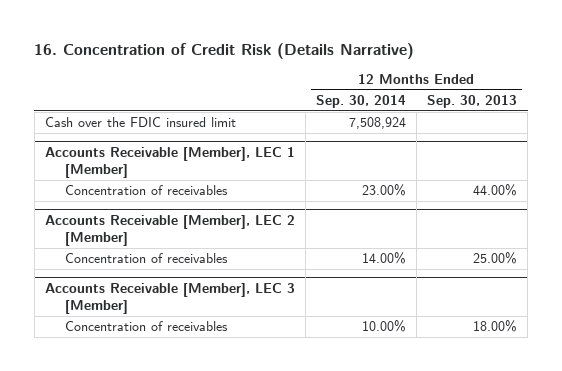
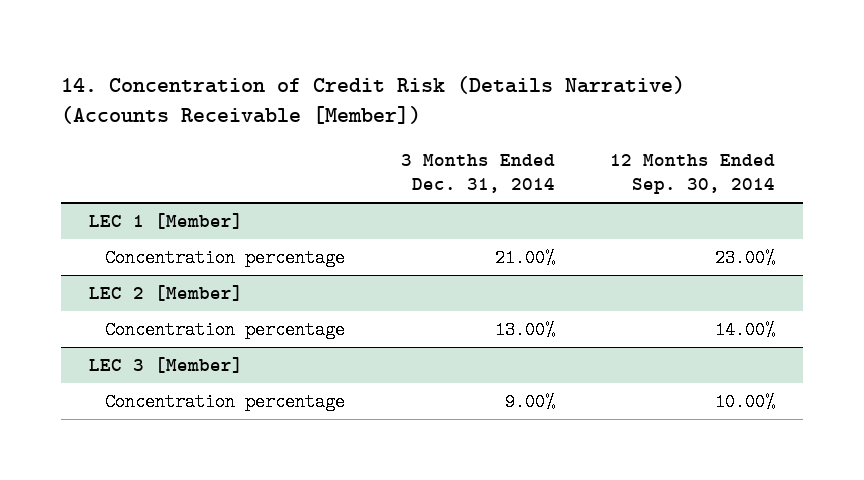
- 16. Concentration of Credit Risk (Details Narrative)
+ 14. Concentration of Credit Risk (Details Narrative) (Accounts Receivable [Member])
- | 12 Months Ended Sep. 30, 2014 | 12 Months Ended Sep. 30, 2013
+ | 3 Months Ended Dec. 31, 2014 | 12 Months Ended Sep. 30, 2014
- Cash over the FDIC insured limit | 7,508,924 |
- Accounts Receivable [Member], LEC 1 [Member]
- Concentration of receivables | 23.00% | 44.00%
- Accounts Receivable [Member], LEC 2 [Member]
- Concentration of receivables | 14.00% | 25.00%
- Accounts Receivable [Member], LEC 3 [Member]
- Concentration of receivables | 10.00% | 18.00%
+ LEC 1 [Member]
+ Concentration percentage | 21.00% | 23.00%
+ LEC 2 [Member]
+ Concentration percentage | 13.00% | 14.00%
+ LEC 3 [Member]
+ Concentration percentage | 9.00% | 10.00%

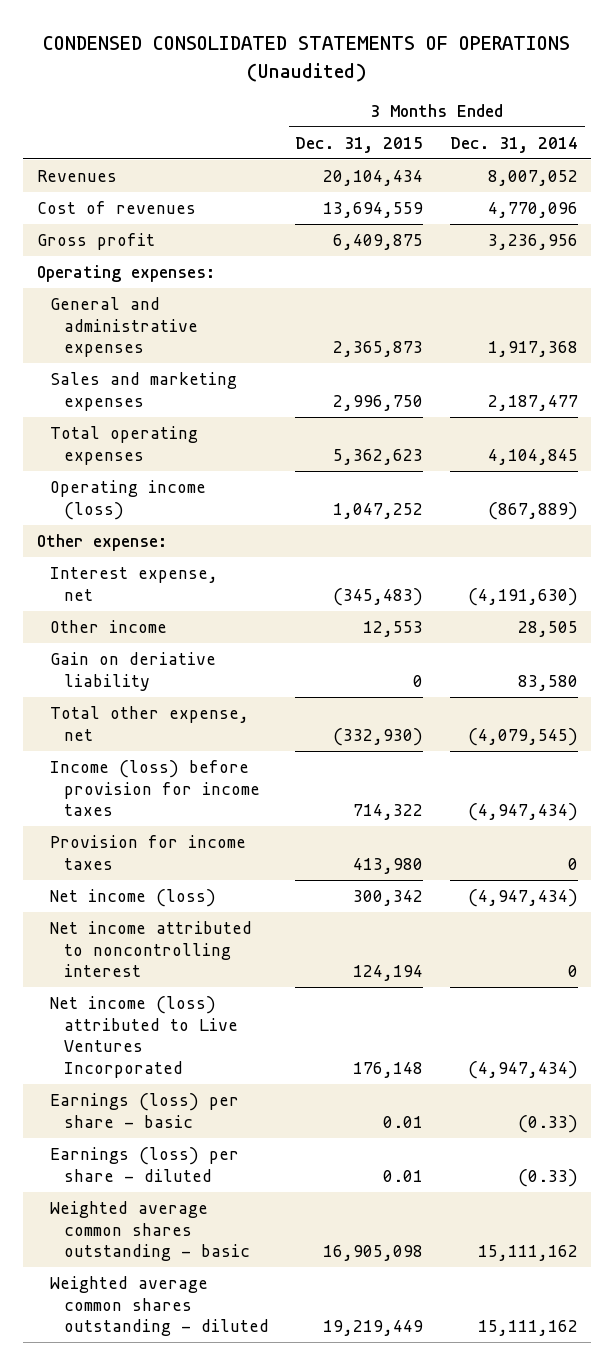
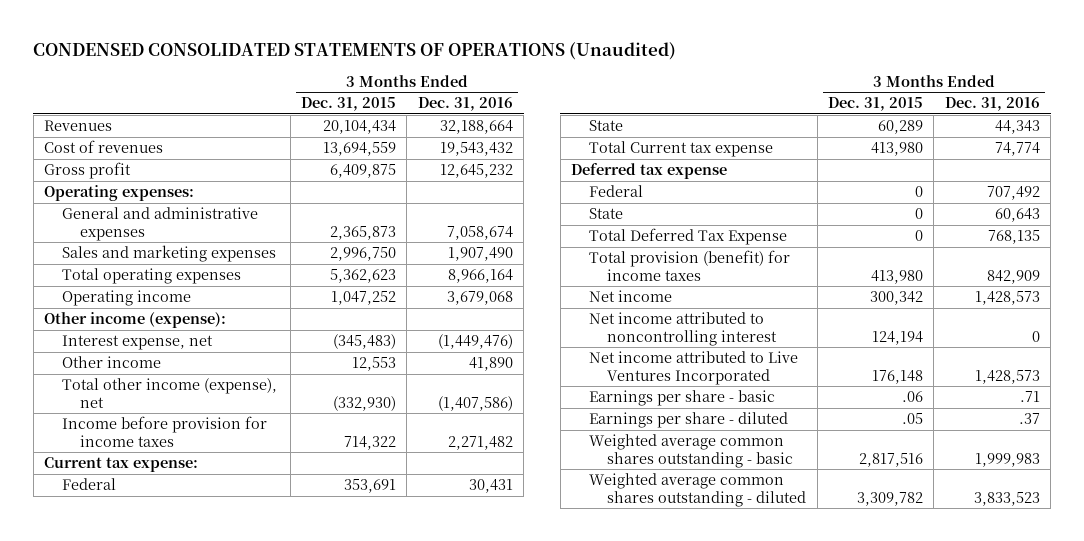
- | 3 Months Ended Dec. 31, 2015 | 3 Months Ended Dec. 31, 2014
+ | 3 Months Ended Dec. 31, 2015 | 3 Months Ended Dec. 31, 2016
- Operating income (loss) | 1,047,252 | (867,889)
- Other expense:
+ Operating income | 1,047,252 | 3,679,068
+ Other income (expense):
- Gain on deriative liability | 0 | 83,580
- Total other expense, net | (332,930) | (4,079,545)
- Income (loss) before provision for income taxes | 714,322 | (4,947,434)
- Provision for income taxes | 413,980 | 0
- Net income (loss) | 300,342 | (4,947,434)
+ Total other income (expense), net | (332,930) | (1,407,586)
+ Income before provision for income taxes | 714,322 | 2,271,482
+ Current tax expense:
+ Federal | 353,691 | 30,431
+ State | 60,289 | 44,343
+ Total Current tax expense | 413,980 | 74,774
+ Deferred tax expense
+ Federal | 0 | 707,492
+ State | 0 | 60,643
+ Total Deferred Tax Expense | 0 | 768,135
+ Total provision (benefit) for income taxes | 413,980 | 842,909
+ Net income | 300,342 | 1,428,573
- Net income (loss) attributed to Live Ventures Incorporated | 176,148 | (4,947,434)
- Earnings (loss) per share - basic | 0.01 | (0.33)
- Earnings (loss) per share - diluted | 0.01 | (0.33)
- Weighted average common shares outstanding - basic | 16,905,098 | 15,111,162
- Weighted average common shares outstanding - diluted | 19,219,449 | 15,111,162
+ Net income attributed to Live Ventures Incorporated | 176,148 | 1,428,573
+ Earnings per share - basic | .06 | .71
+ Earnings per share - diluted | .05 | .37
+ Weighted average common shares outstanding - basic | 2,817,516 | 1,999,983
+ Weighted average common shares outstanding - diluted | 3,309,782 | 3,833,523

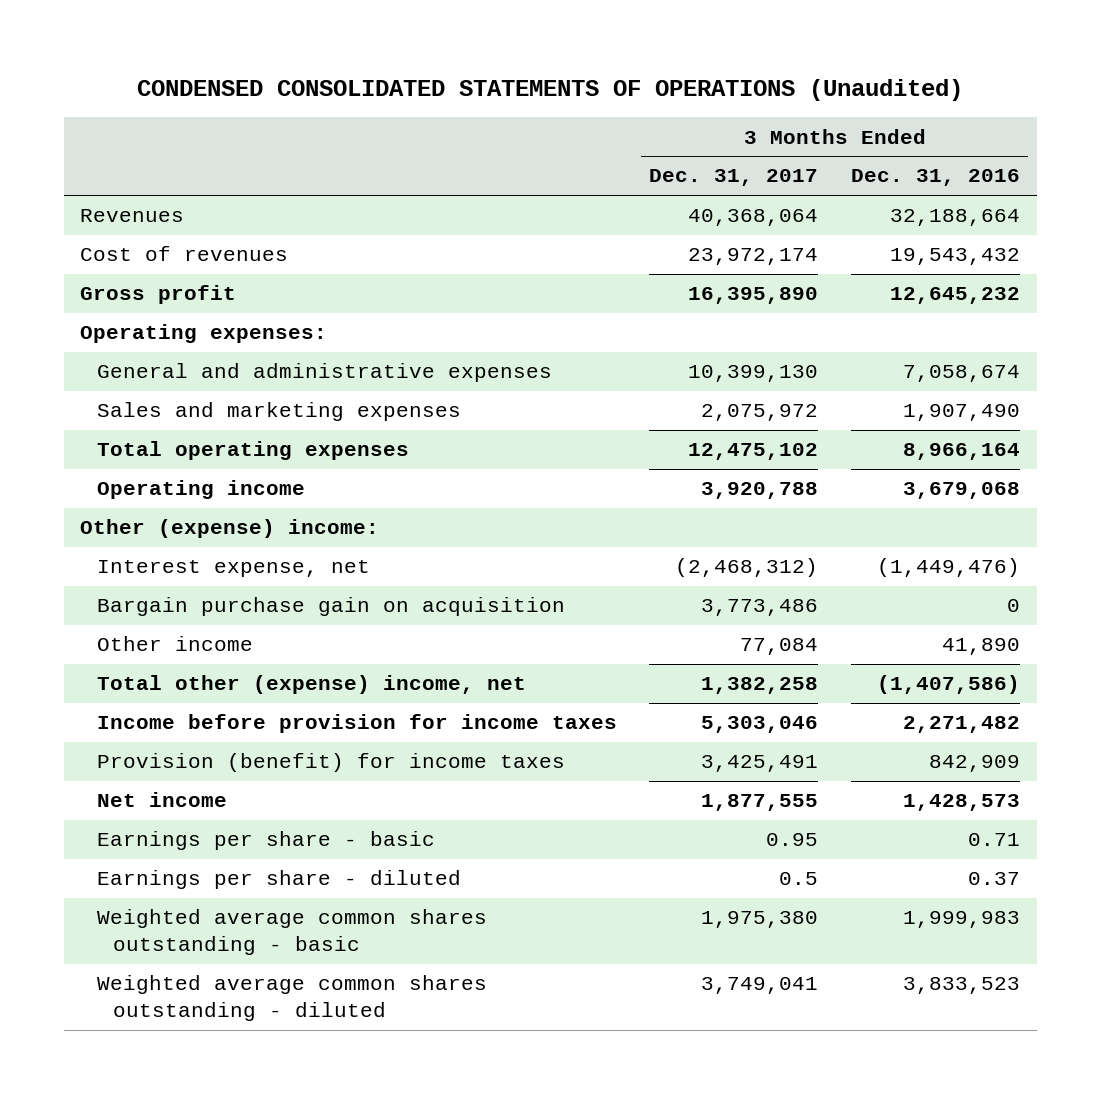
- | 3 Months Ended Dec. 31, 2015 | 3 Months Ended Dec. 31, 2016
+ | 3 Months Ended Dec. 31, 2017 | 3 Months Ended Dec. 31, 2016
- Other income (expense):
+ Other (expense) income:
+ Bargain purchase gain on acquisition | 3,773,486 | 0
- Total other income (expense), net | (332,930) | (1,407,586)
+ Total other (expense) income, net | 1,382,258 | (1,407,586)
- Current tax expense:
- Federal | 353,691 | 30,431
- State | 60,289 | 44,343
- Total Current tax expense | 413,980 | 74,774
- Deferred tax expense
- Federal | 0 | 707,492
- State | 0 | 60,643
- Total Deferred Tax Expense | 0 | 768,135
- Total provision (benefit) for income taxes | 413,980 | 842,909
+ Provision (benefit) for income taxes | 3,425,491 | 842,909
- Net income attributed to noncontrolling interest | 124,194 | 0
- Net income attributed to Live Ventures Incorporated | 176,148 | 1,428,573
- Earnings per share - basic | .06 | .71
- Earnings per share - diluted | .05 | .37
+ Earnings per share - basic | 0.95 | 0.71
+ Earnings per share - diluted | 0.5 | 0.37

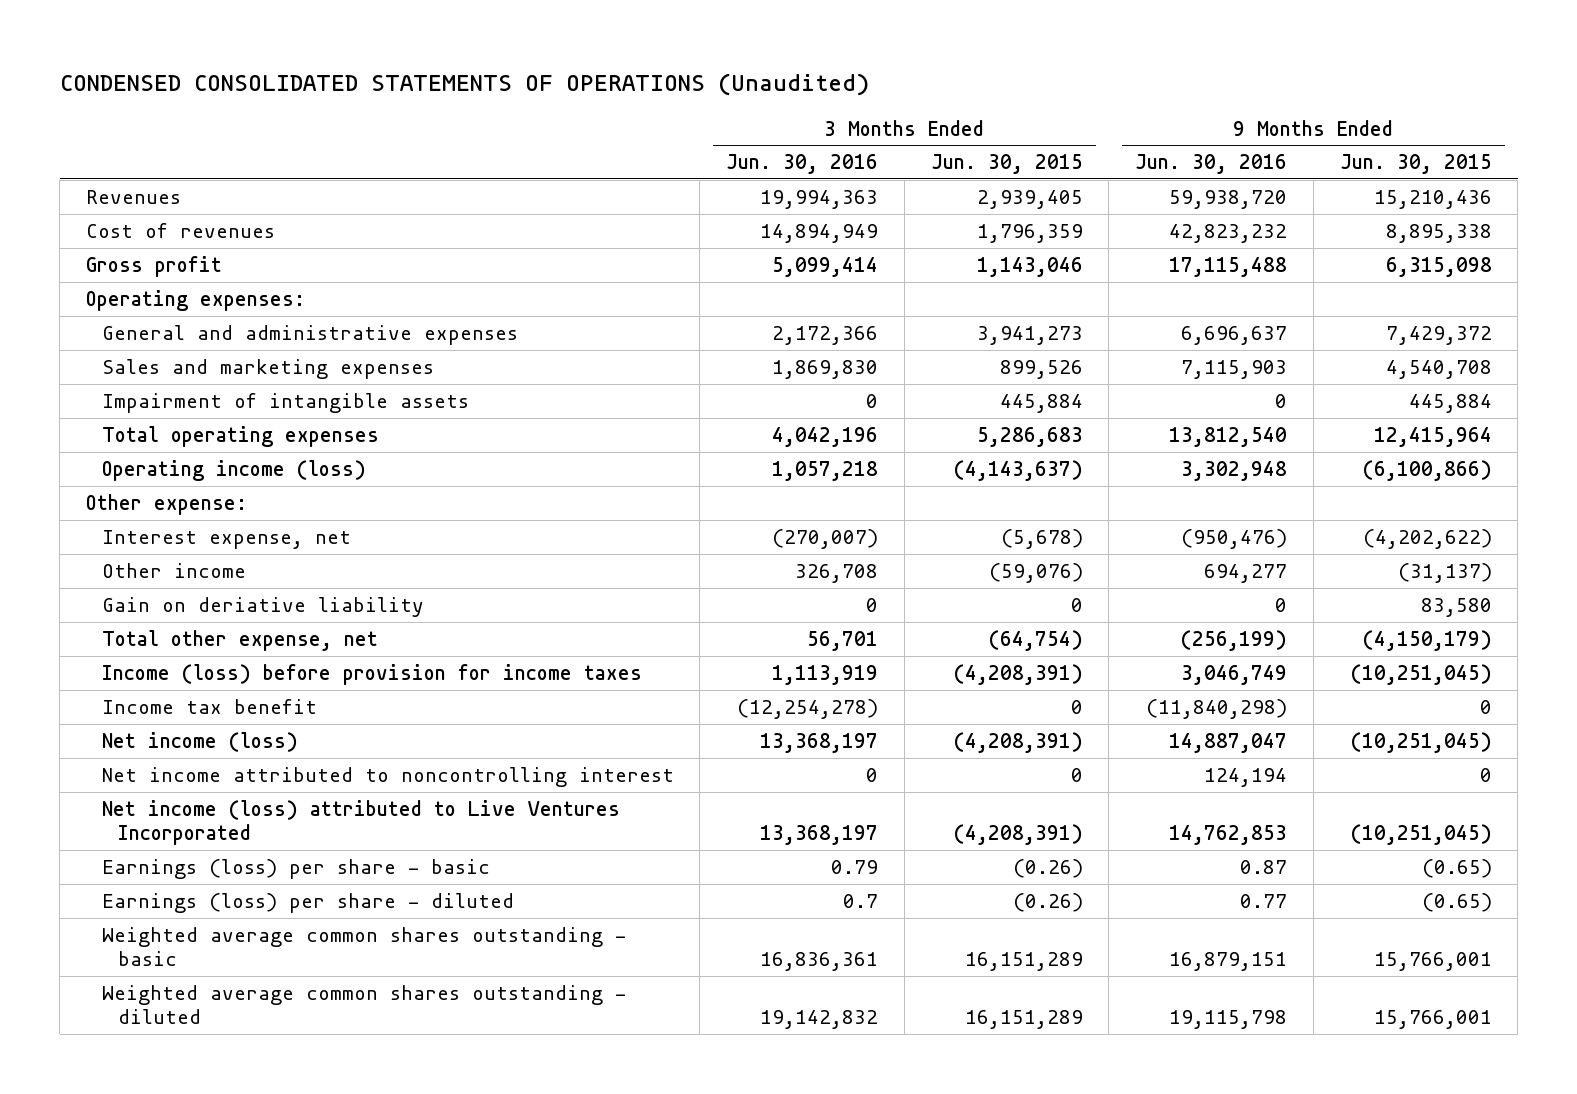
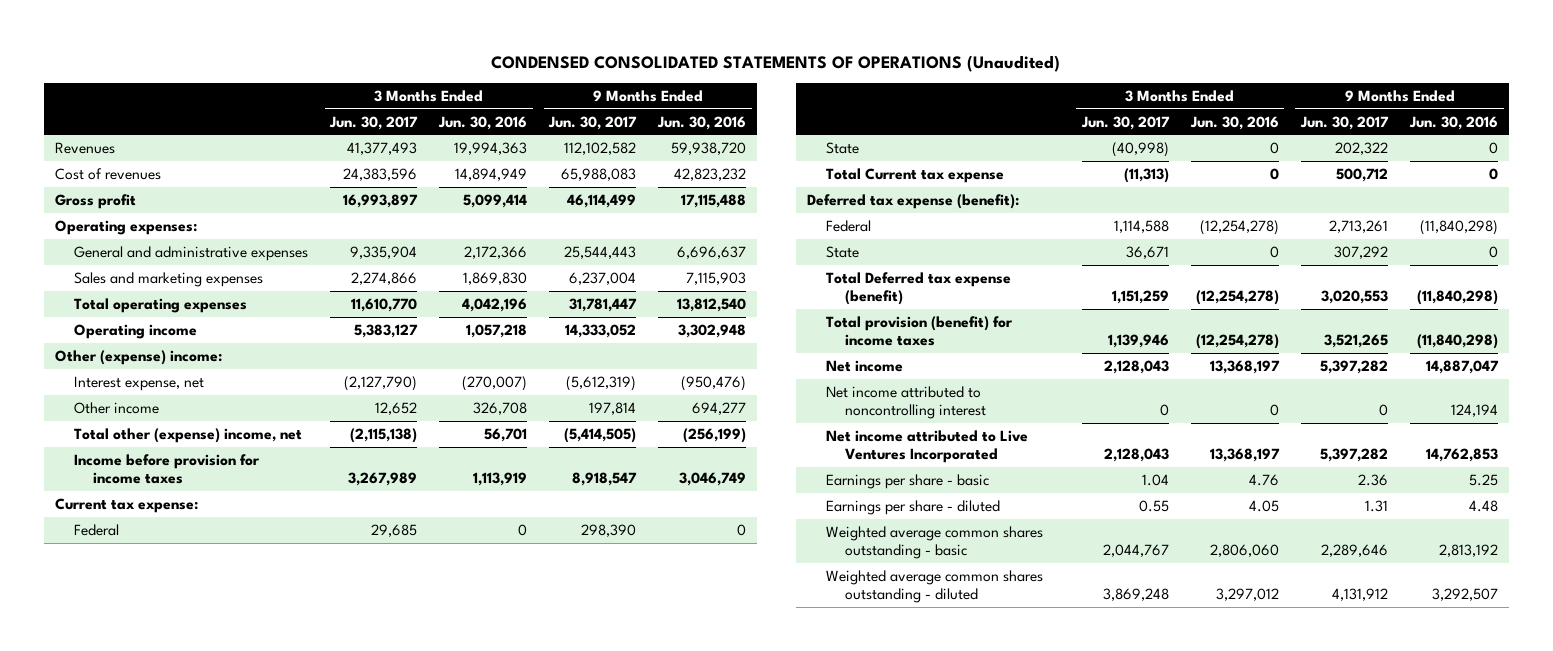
- | 3 Months Ended Jun. 30, 2016 | 3 Months Ended Jun. 30, 2015 | 9 Months Ended Jun. 30, 2016 | 9 Months Ended Jun. 30, 2015
+ | 3 Months Ended Jun. 30, 2017 | 3 Months Ended Jun. 30, 2016 | 9 Months Ended Jun. 30, 2017 | 9 Months Ended Jun. 30, 2016
- Impairment of intangible assets | 0 | 445,884 | 0 | 445,884
- Operating income (loss) | 1,057,218 | (4,143,637) | 3,302,948 | (6,100,866)
- Other expense:
+ Operating income | 5,383,127 | 1,057,218 | 14,333,052 | 3,302,948
+ Other (expense) income:
- Gain on deriative liability | 0 | 0 | 0 | 83,580
- Total other expense, net | 56,701 | (64,754) | (256,199) | (4,150,179)
- Income (loss) before provision for income taxes | 1,113,919 | (4,208,391) | 3,046,749 | (10,251,045)
- Income tax benefit | (12,254,278) | 0 | (11,840,298) | 0
- Net income (loss) | 13,368,197 | (4,208,391) | 14,887,047 | (10,251,045)
+ Total other (expense) income, net | (2,115,138) | 56,701 | (5,414,505) | (256,199)
+ Income before provision for income taxes | 3,267,989 | 1,113,919 | 8,918,547 | 3,046,749
+ Current tax expense:
+ Federal | 29,685 | 0 | 298,390 | 0
+ State | (40,998) | 0 | 202,322 | 0
+ Total Current tax expense | (11,313) | 0 | 500,712 | 0
+ Deferred tax expense (benefit):
+ Federal | 1,114,588 | (12,254,278) | 2,713,261 | (11,840,298)
+ State | 36,671 | 0 | 307,292 | 0
+ Total Deferred tax expense (benefit) | 1,151,259 | (12,254,278) | 3,020,553 | (11,840,298)
+ Total provision (benefit) for income taxes | 1,139,946 | (12,254,278) | 3,521,265 | (11,840,298)
+ Net income | 2,128,043 | 13,368,197 | 5,397,282 | 14,887,047
- Net income (loss) attributed to Live Ventures Incorporated | 13,368,197 | (4,208,391) | 14,762,853 | (10,251,045)
- Earnings (loss) per share - basic | 0.79 | (0.26) | 0.87 | (0.65)
- Earnings (loss) per share - diluted | 0.7 | (0.26) | 0.77 | (0.65)
- Weighted average common shares outstanding - basic | 16,836,361 | 16,151,289 | 16,879,151 | 15,766,001
- Weighted average common shares outstanding - diluted | 19,142,832 | 16,151,289 | 19,115,798 | 15,766,001
+ Net income attributed to Live Ventures Incorporated | 2,128,043 | 13,368,197 | 5,397,282 | 14,762,853
+ Earnings per share - basic | 1.04 | 4.76 | 2.36 | 5.25
+ Earnings per share - diluted | 0.55 | 4.05 | 1.31 | 4.48
+ Weighted average common shares outstanding - basic | 2,044,767 | 2,806,060 | 2,289,646 | 2,813,192
+ Weighted average common shares outstanding - diluted | 3,869,248 | 3,297,012 | 4,131,912 | 3,292,507

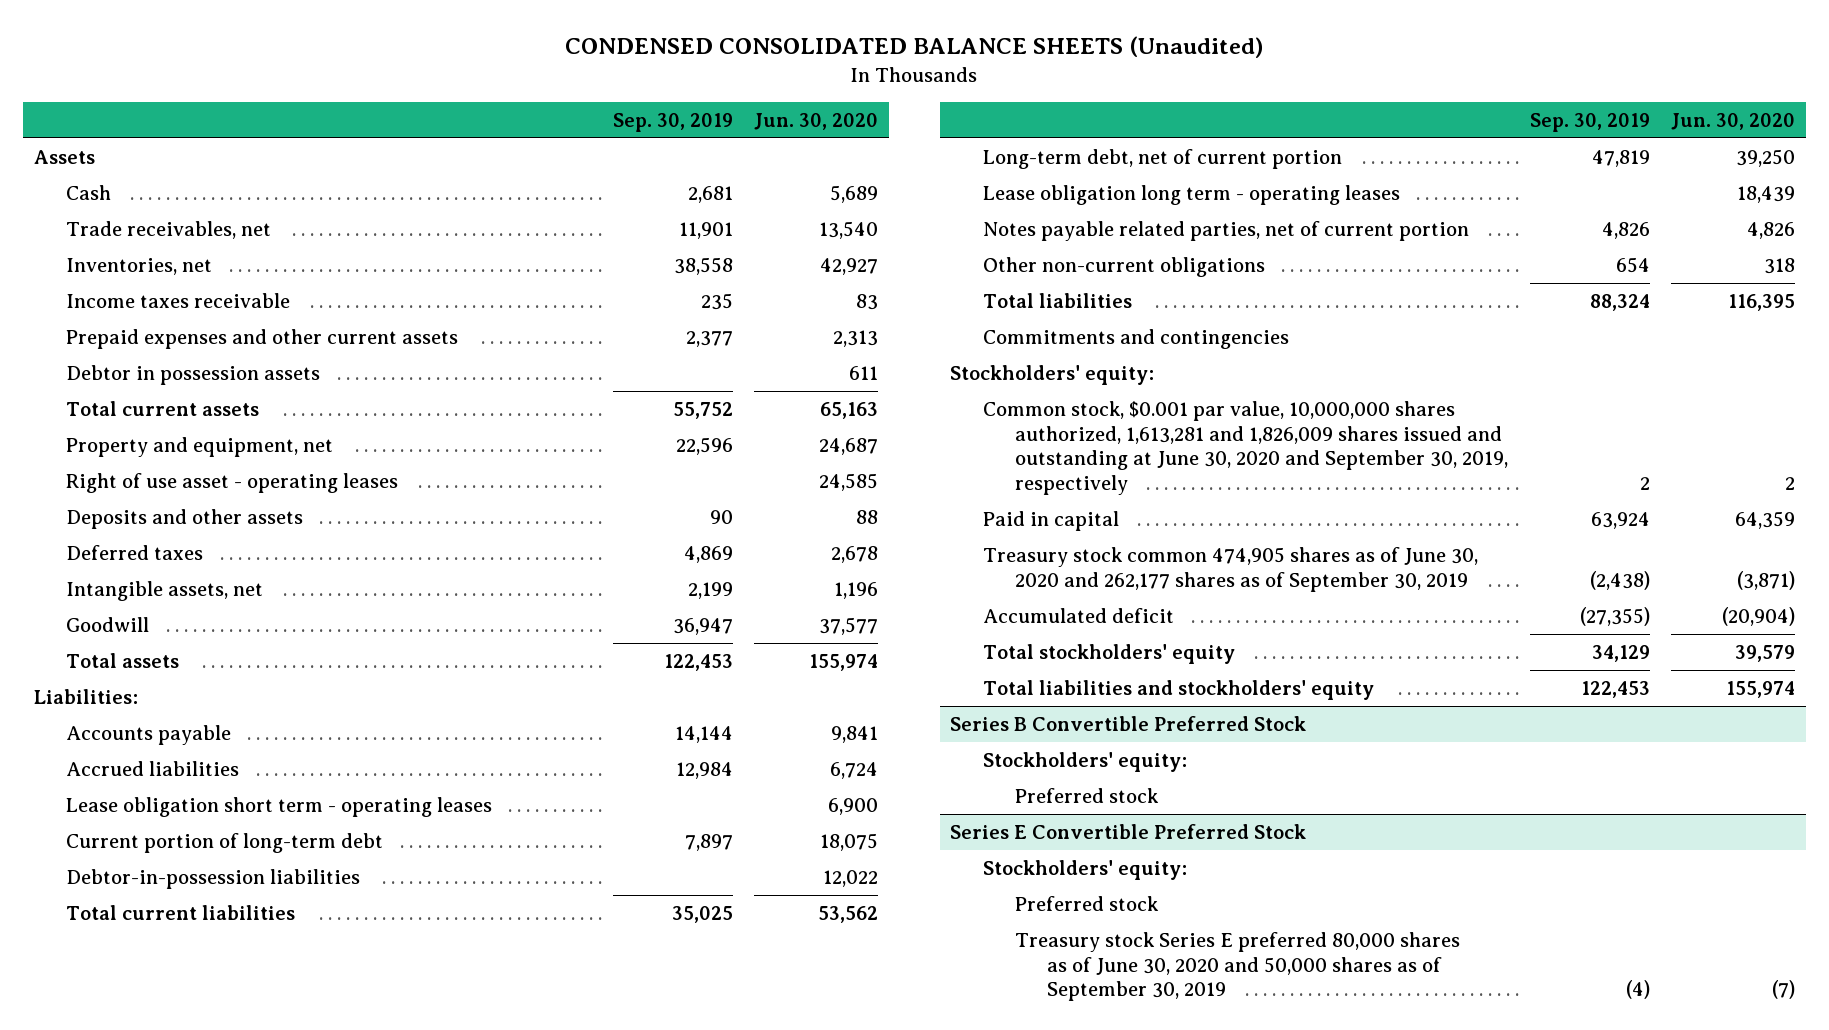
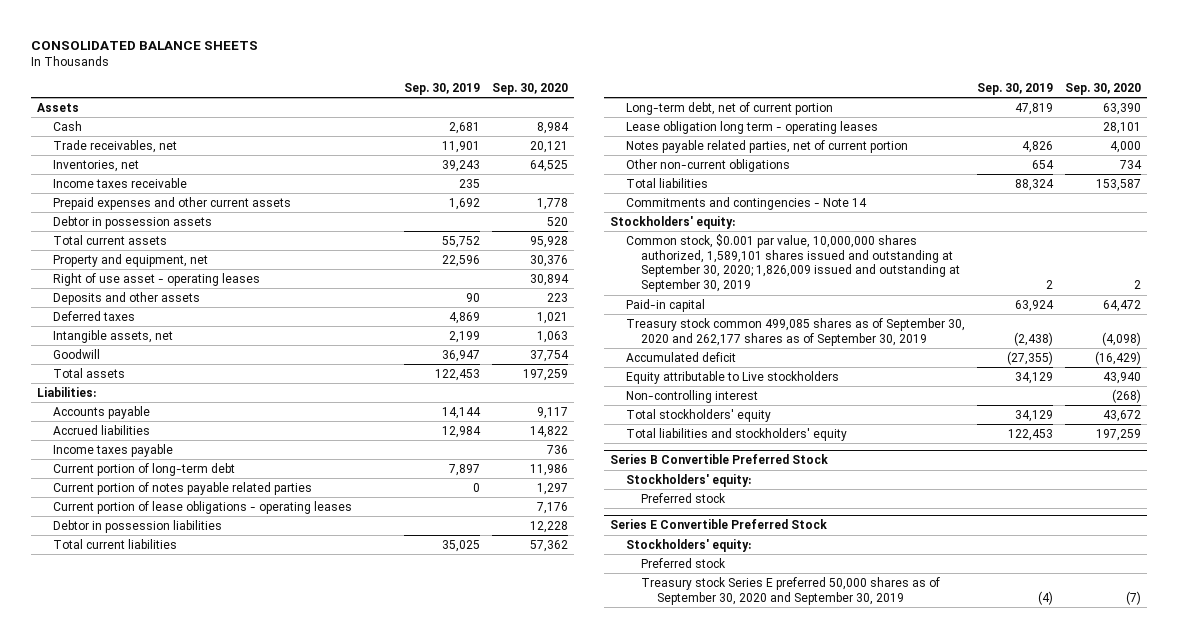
- CONDENSED CONSOLIDATED BALANCE SHEETS (Unaudited)
+ CONSOLIDATED BALANCE SHEETS
- | Sep. 30, 2019 | Jun. 30, 2020
+ | Sep. 30, 2019 | Sep. 30, 2020
- Inventories, net | 38,558 | 42,927
+ Inventories, net | 39,243 | 64,525
- Prepaid expenses and other current assets | 2,377 | 2,313
+ Prepaid expenses and other current assets | 1,692 | 1,778
- Lease obligation short term - operating leases | | 6,900
+ Income taxes payable | | 736
- Debtor-in-possession liabilities | | 12,022
+ Current portion of notes payable related parties | 0 | 1,297
+ Current portion of lease obligations - operating leases | | 7,176
+ Debtor in possession liabilities | | 12,228
- Commitments and contingencies
+ Commitments and contingencies - Note 14
- Common stock, $0.001 par value, 10,000,000 shares authorized, 1,613,281 and 1,826,009 shares issued and outstanding at June 30, 2020 and September 30, 2019, respectively | 2 | 2
- Paid in capital | 63,924 | 64,359
- Treasury stock common 474,905 shares as of June 30, 2020 and 262,177 shares as of September 30, 2019 | (2,438) | (3,871)
+ Common stock, $0.001 par value, 10,000,000 shares authorized, 1,589,101 shares issued and outstanding at September 30, 2020; 1,826,009 issued and outstanding at September 30, 2019 | 2 | 2
+ Paid-in capital | 63,924 | 64,472
+ Treasury stock common 499,085 shares as of September 30, 2020 and 262,177 shares as of September 30, 2019 | (2,438) | (4,098)
+ Equity attributable to Live stockholders | 34,129 | 43,940
+ Non-controlling interest | | (268)
@ Series E Convertible Preferred Stock
- Treasury stock Series E preferred 80,000 shares as of June 30, 2020 and 50,000 shares as of September 30, 2019 | (4) | (7)
+ Treasury stock Series E preferred 50,000 shares as of September 30, 2020 and September 30, 2019 | (4) | (7)

